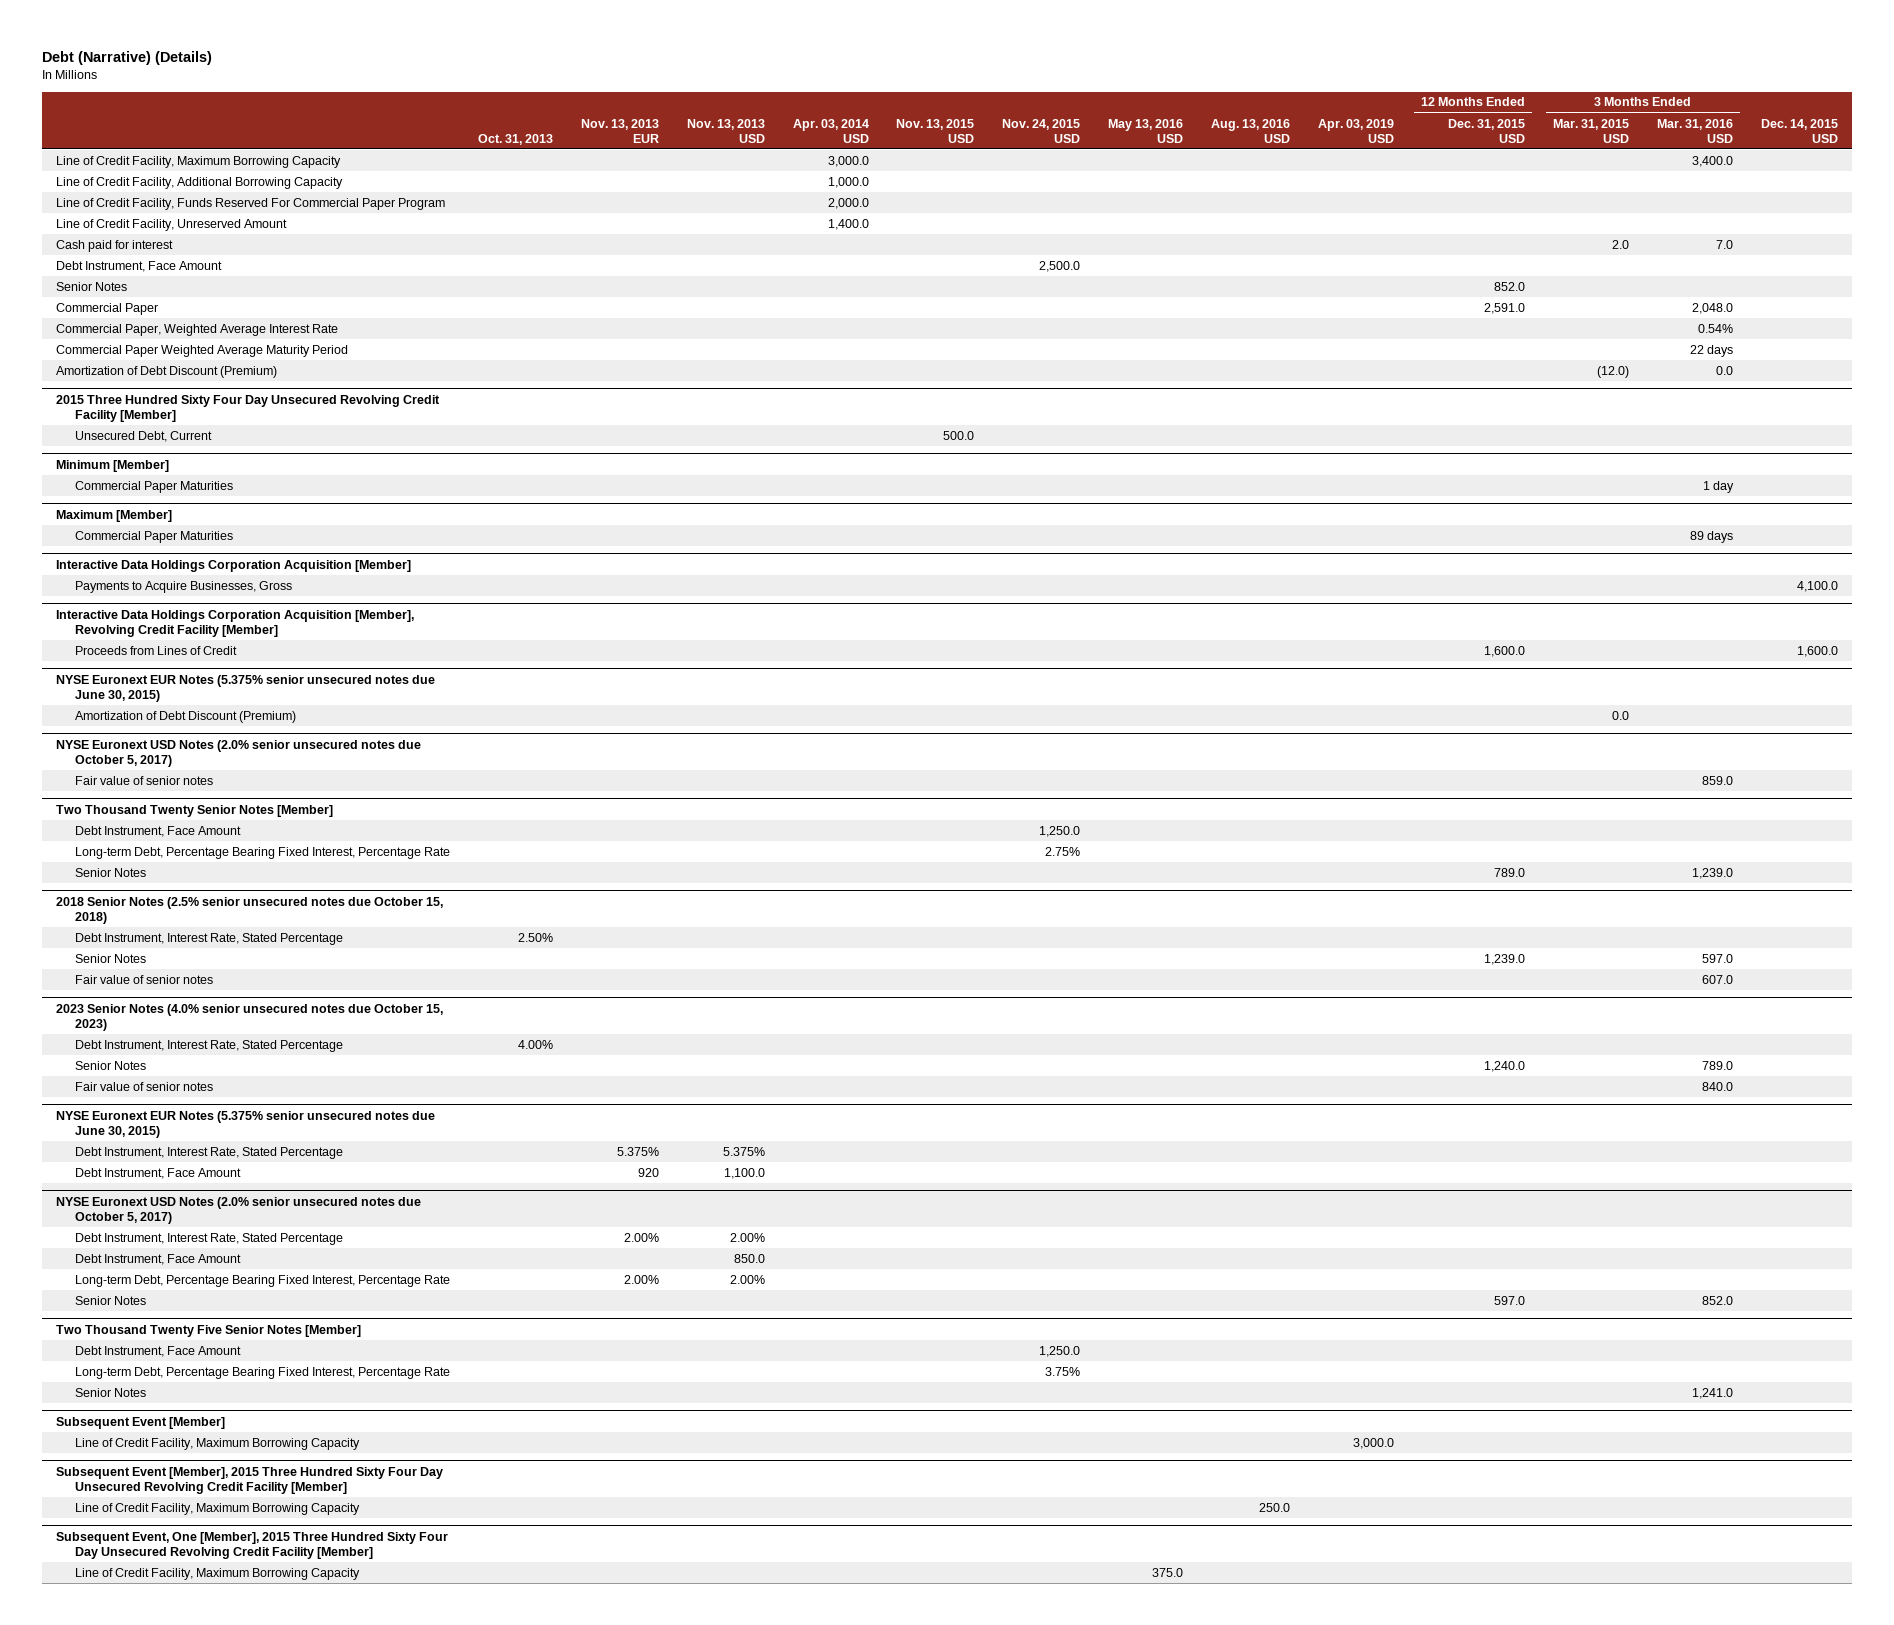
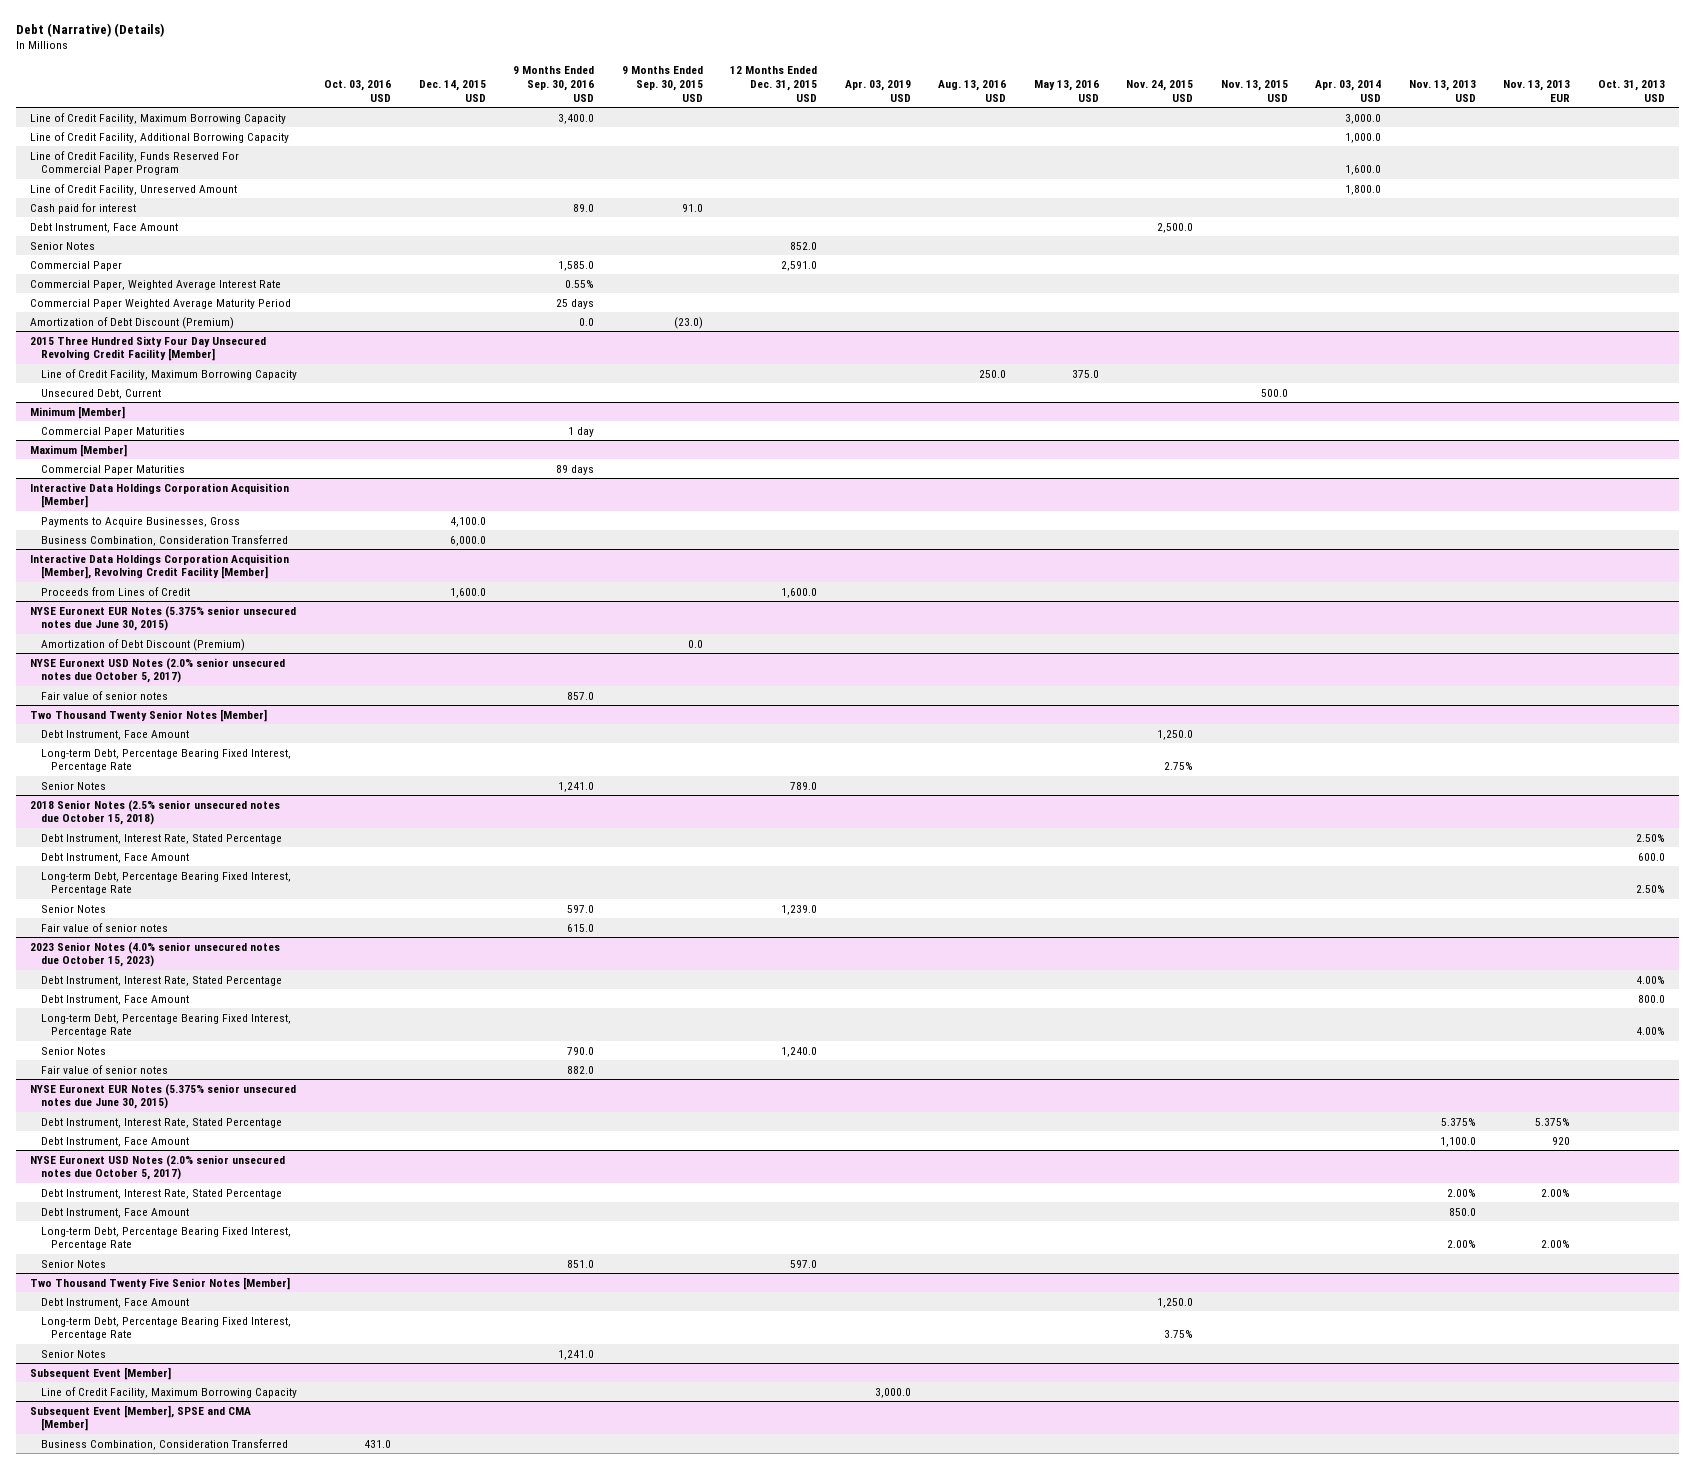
- | Oct. 31, 2013 | Nov. 13, 2013 EUR | Nov. 13, 2013 USD | Apr. 03, 2014 USD | Nov. 13, 2015 USD | Nov. 24, 2015 USD | May 13, 2016 USD | Aug. 13, 2016 USD | Apr. 03, 2019 USD | 12 Months Ended Dec. 31, 2015 USD | 3 Months Ended Mar. 31, 2015 USD | 3 Months Ended Mar. 31, 2016 USD | Dec. 14, 2015 USD
+ | Oct. 03, 2016 USD | Dec. 14, 2015 USD | 9 Months Ended Sep. 30, 2016 USD | 9 Months Ended Sep. 30, 2015 USD | 12 Months Ended Dec. 31, 2015 USD | Apr. 03, 2019 USD | Aug. 13, 2016 USD | May 13, 2016 USD | Nov. 24, 2015 USD | Nov. 13, 2015 USD | Apr. 03, 2014 USD | Nov. 13, 2013 USD | Nov. 13, 2013 EUR | Oct. 31, 2013 USD
- Line of Credit Facility, Funds Reserved For Commercial Paper Program | | | | 2,000.0 | | | | | | | | |
- Line of Credit Facility, Unreserved Amount | | | | 1,400.0 | | | | | | | | |
+ Line of Credit Facility, Funds Reserved For Commercial Paper Program | | | | | | | | | | | 1,600.0 | | |
+ Line of Credit Facility, Unreserved Amount | | | | | | | | | | | 1,800.0 | | |
@ 2015 Three Hundred Sixty Four Day Unsecured Revolving Credit Facility [Member]
+ Line of Credit Facility, Maximum Borrowing Capacity | | | | | | | 250.0 | 375.0 | | | | | |
@ Interactive Data Holdings Corporation Acquisition [Member]
+ Business Combination, Consideration Transferred | | 6,000.0 | | | | | | | | | | | |
@ 2018 Senior Notes (2.5% senior unsecured notes due October 15, 2018)
+ Debt Instrument, Face Amount | | | | | | | | | | | | | | 600.0
+ Long-term Debt, Percentage Bearing Fixed Interest, Percentage Rate | | | | | | | | | | | | | | 2.50%
@ 2023 Senior Notes (4.0% senior unsecured notes due October 15, 2023)
+ Debt Instrument, Face Amount | | | | | | | | | | | | | | 800.0
+ Long-term Debt, Percentage Bearing Fixed Interest, Percentage Rate | | | | | | | | | | | | | | 4.00%
- Subsequent Event [Member], 2015 Three Hundred Sixty Four Day Unsecured Revolving Credit Facility [Member]
- Line of Credit Facility, Maximum Borrowing Capacity | | | | | | | | 250.0 | | | | |
- Subsequent Event, One [Member], 2015 Three Hundred Sixty Four Day Unsecured Revolving Credit Facility [Member]
- Line of Credit Facility, Maximum Borrowing Capacity | | | | | | | 375.0 | | | | | |
+ Subsequent Event [Member], SPSE and CMA [Member]
+ Business Combination, Consideration Transferred | 431.0 | | | | | | | | | | | | |

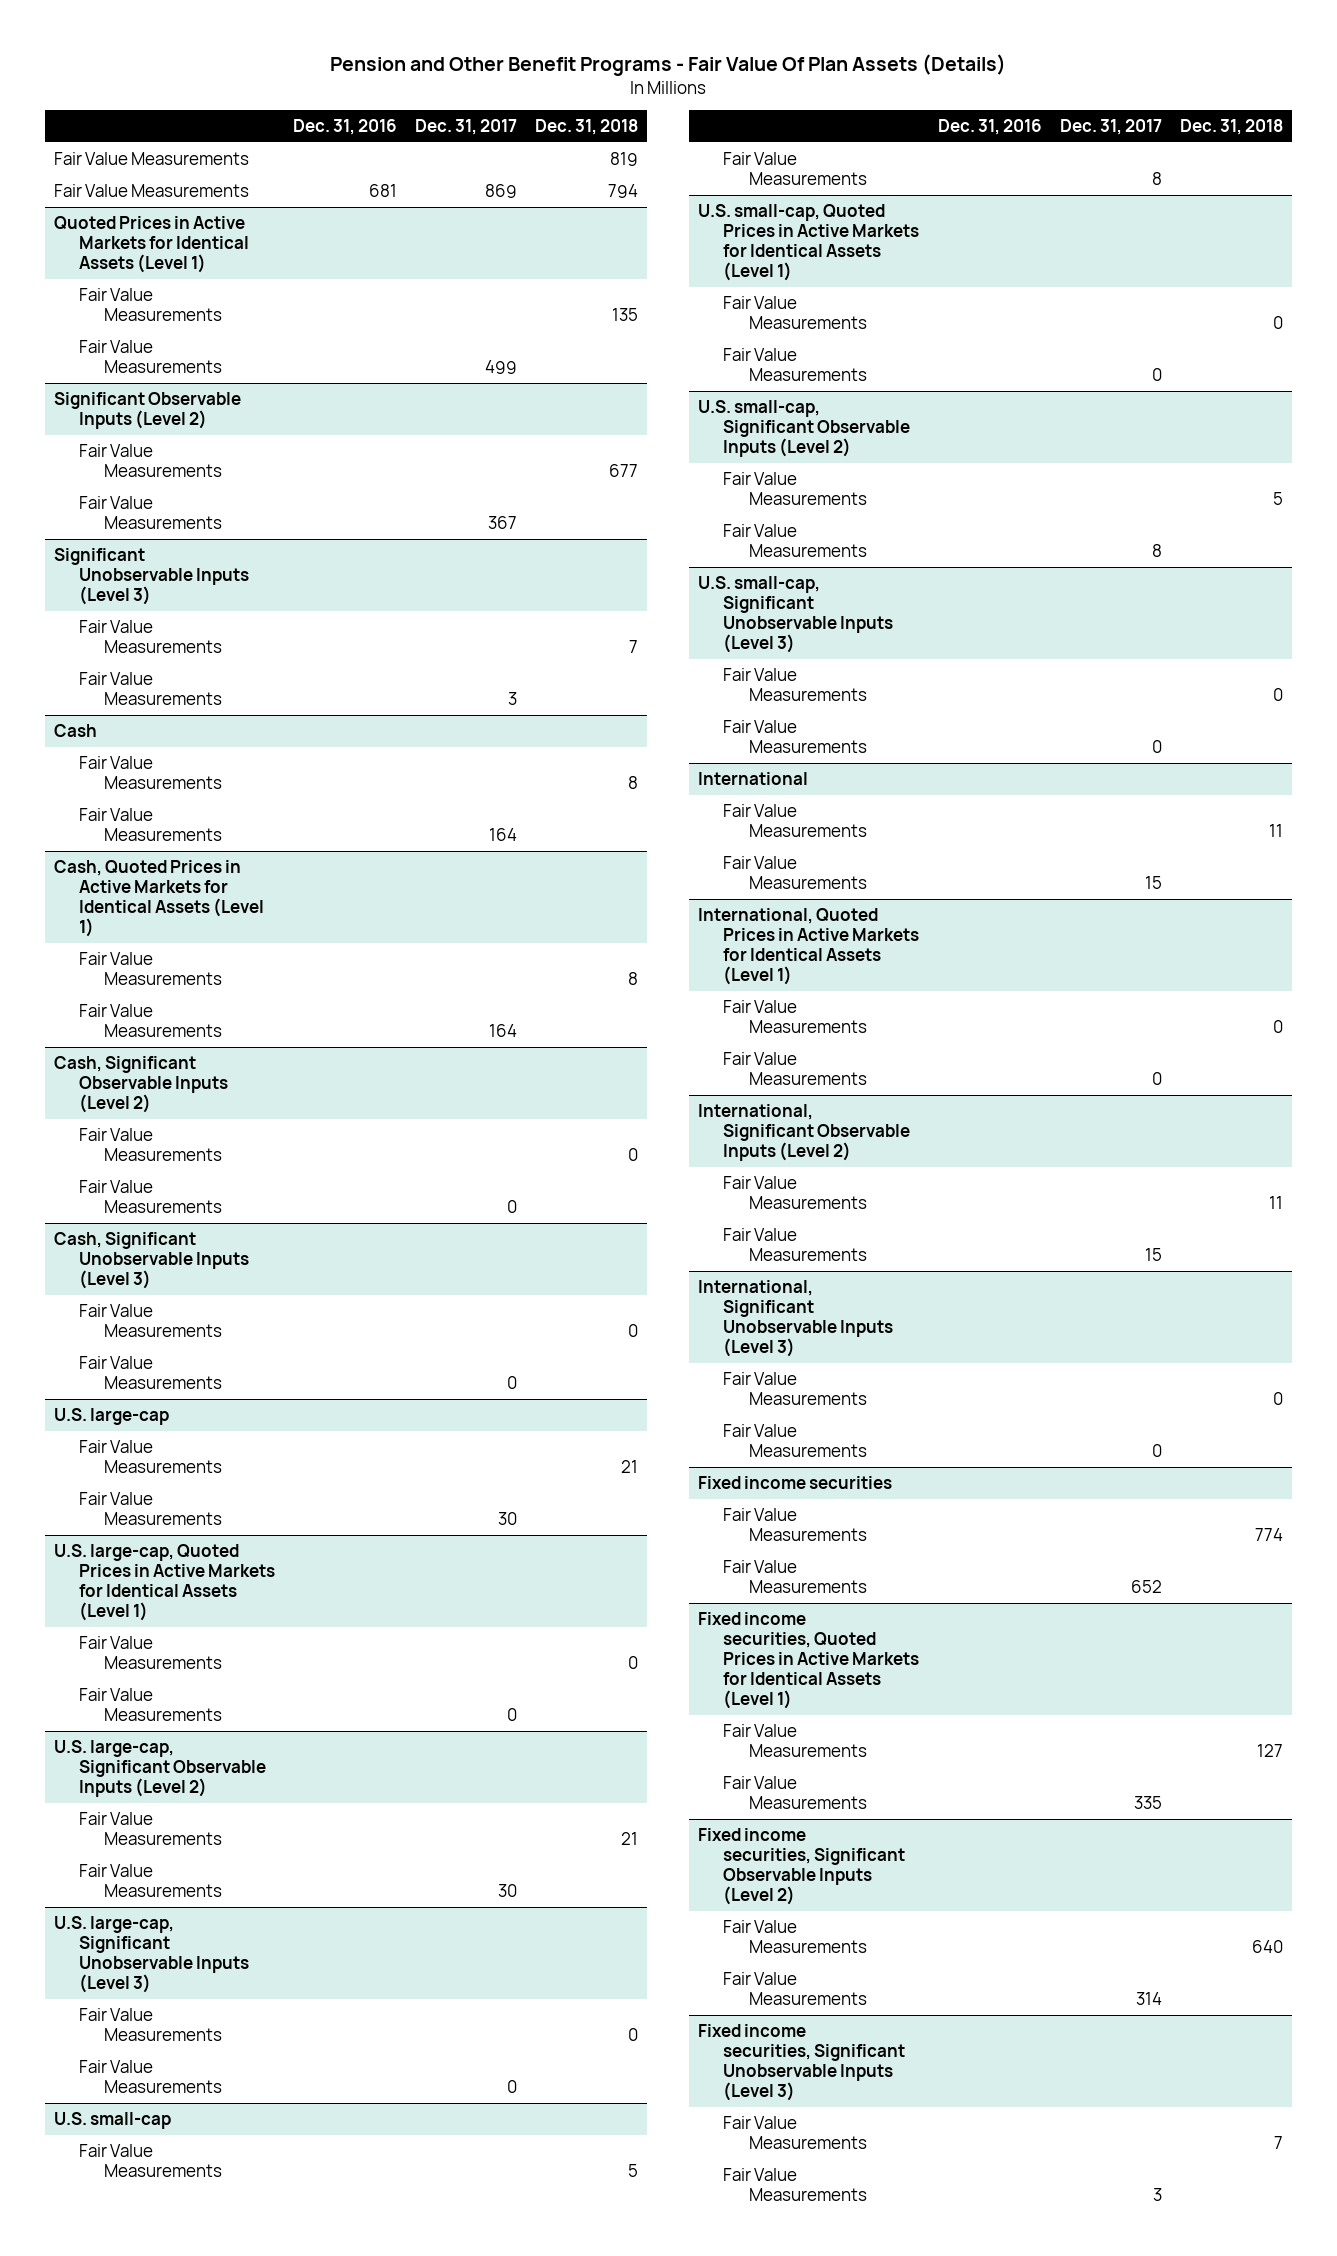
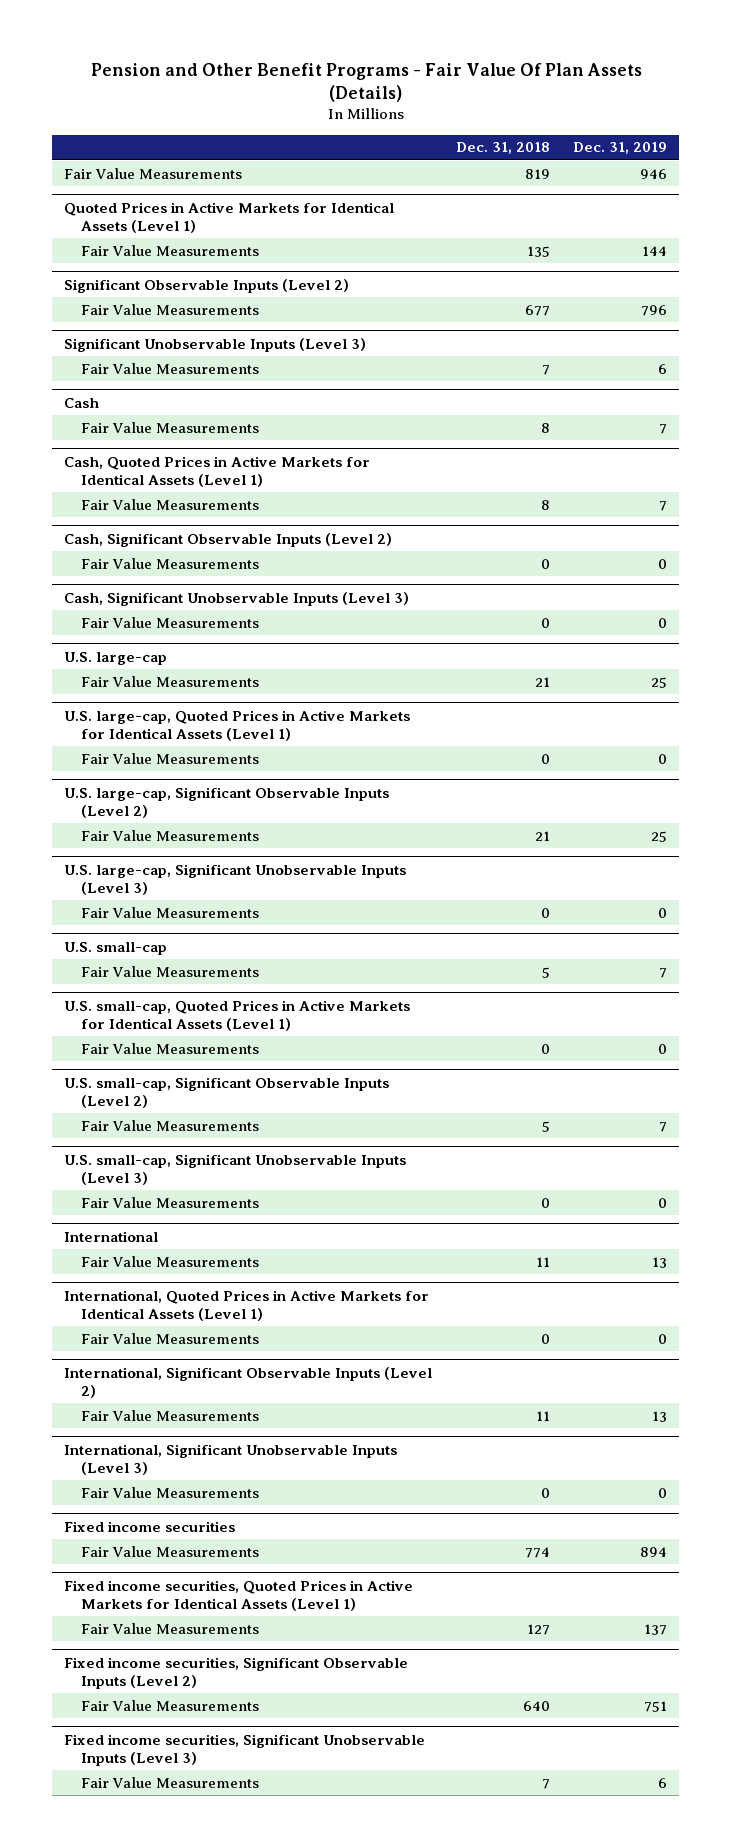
- | Dec. 31, 2016 | Dec. 31, 2017 | Dec. 31, 2018
+ | Dec. 31, 2018 | Dec. 31, 2019
- Fair Value Measurements | 681 | 869 | 794
@ Quoted Prices in Active Markets for Identical Assets (Level 1)
- Fair Value Measurements | | 499 |
@ Significant Observable Inputs (Level 2)
- Fair Value Measurements | | 367 |
@ Significant Unobservable Inputs (Level 3)
- Fair Value Measurements | | 3 |
@ Cash
- Fair Value Measurements | | 164 |
@ Cash, Quoted Prices in Active Markets for Identical Assets (Level 1)
- Fair Value Measurements | | 164 |
@ Cash, Significant Observable Inputs (Level 2)
- Fair Value Measurements | | 0 |
@ Cash, Significant Unobservable Inputs (Level 3)
- Fair Value Measurements | | 0 |
@ U.S. large-cap
- Fair Value Measurements | | 30 |
@ U.S. large-cap, Quoted Prices in Active Markets for Identical Assets (Level 1)
- Fair Value Measurements | | 0 |
@ U.S. large-cap, Significant Observable Inputs (Level 2)
- Fair Value Measurements | | 30 |
@ U.S. large-cap, Significant Unobservable Inputs (Level 3)
- Fair Value Measurements | | 0 |
@ U.S. small-cap
- Fair Value Measurements | | 8 |
@ U.S. small-cap, Quoted Prices in Active Markets for Identical Assets (Level 1)
- Fair Value Measurements | | 0 |
@ U.S. small-cap, Significant Observable Inputs (Level 2)
- Fair Value Measurements | | 8 |
@ U.S. small-cap, Significant Unobservable Inputs (Level 3)
- Fair Value Measurements | | 0 |
@ International
- Fair Value Measurements | | 15 |
@ International, Quoted Prices in Active Markets for Identical Assets (Level 1)
- Fair Value Measurements | | 0 |
@ International, Significant Observable Inputs (Level 2)
- Fair Value Measurements | | 15 |
@ International, Significant Unobservable Inputs (Level 3)
- Fair Value Measurements | | 0 |
@ Fixed income securities
- Fair Value Measurements | | 652 |
@ Fixed income securities, Quoted Prices in Active Markets for Identical Assets (Level 1)
- Fair Value Measurements | | 335 |
@ Fixed income securities, Significant Observable Inputs (Level 2)
- Fair Value Measurements | | 314 |
@ Fixed income securities, Significant Unobservable Inputs (Level 3)
- Fair Value Measurements | | 3 |

